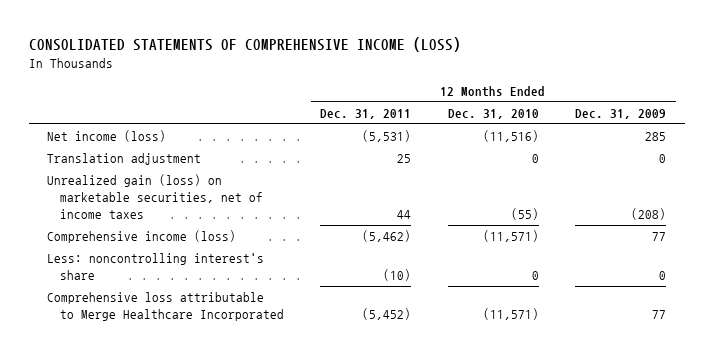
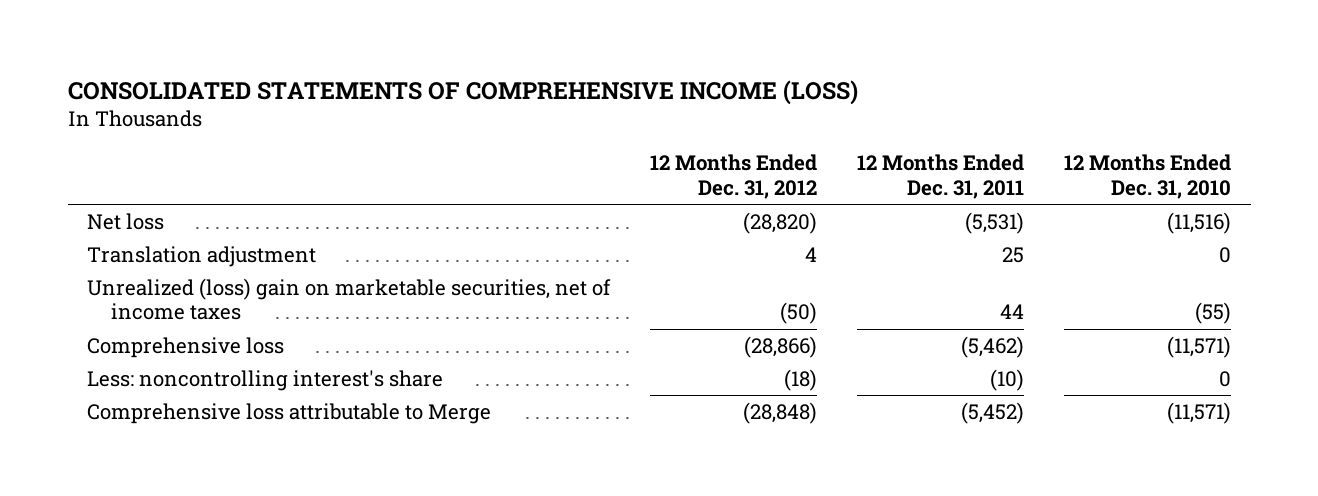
- | 12 Months Ended Dec. 31, 2011 | 12 Months Ended Dec. 31, 2010 | 12 Months Ended Dec. 31, 2009
+ | 12 Months Ended Dec. 31, 2012 | 12 Months Ended Dec. 31, 2011 | 12 Months Ended Dec. 31, 2010
- Net income (loss) | (5,531) | (11,516) | 285
+ Net loss | (28,820) | (5,531) | (11,516)
- Unrealized gain (loss) on marketable securities, net of income taxes | 44 | (55) | (208)
- Comprehensive income (loss) | (5,462) | (11,571) | 77
+ Unrealized (loss) gain on marketable securities, net of income taxes | (50) | 44 | (55)
+ Comprehensive loss | (28,866) | (5,462) | (11,571)
- Comprehensive loss attributable to Merge Healthcare Incorporated | (5,452) | (11,571) | 77
+ Comprehensive loss attributable to Merge | (28,848) | (5,452) | (11,571)

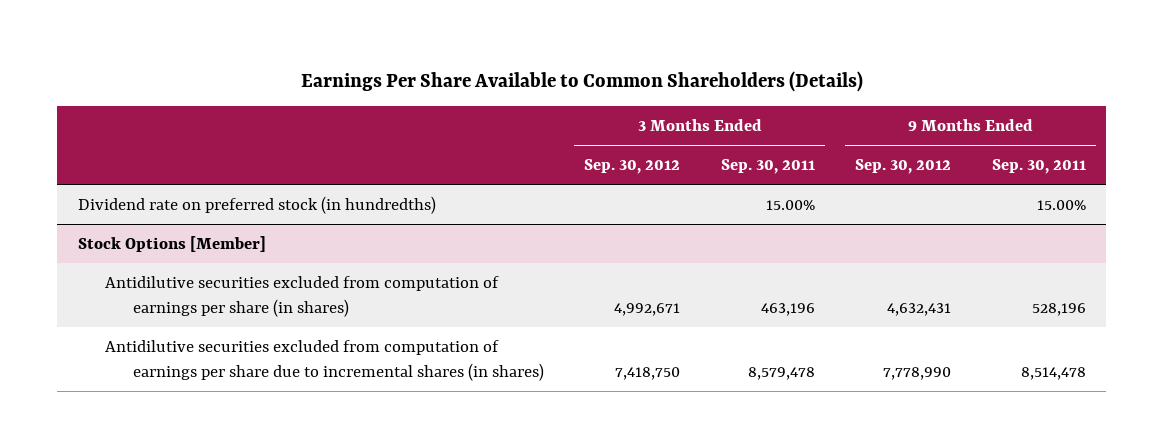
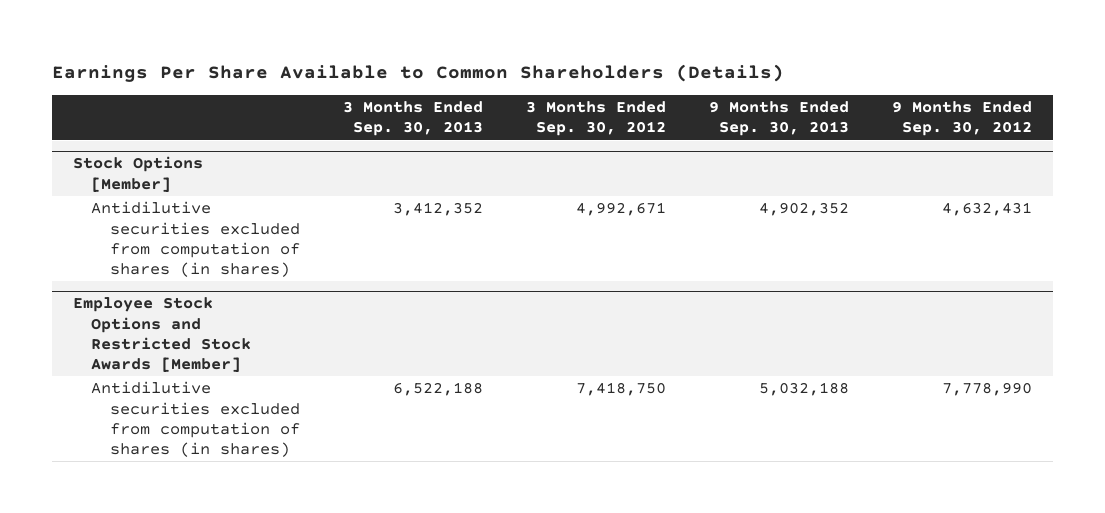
- | 3 Months Ended Sep. 30, 2012 | 3 Months Ended Sep. 30, 2011 | 9 Months Ended Sep. 30, 2012 | 9 Months Ended Sep. 30, 2011
+ | 3 Months Ended Sep. 30, 2013 | 3 Months Ended Sep. 30, 2012 | 9 Months Ended Sep. 30, 2013 | 9 Months Ended Sep. 30, 2012
- Dividend rate on preferred stock (in hundredths) | | 15.00% | | 15.00%
@ Stock Options [Member]
- Antidilutive securities excluded from computation of earnings per share (in shares) | 4,992,671 | 463,196 | 4,632,431 | 528,196
- Antidilutive securities excluded from computation of earnings per share due to incremental shares (in shares) | 7,418,750 | 8,579,478 | 7,778,990 | 8,514,478
+ Antidilutive securities excluded from computation of shares (in shares) | 3,412,352 | 4,992,671 | 4,902,352 | 4,632,431
+ Employee Stock Options and Restricted Stock Awards [Member]
+ Antidilutive securities excluded from computation of shares (in shares) | 6,522,188 | 7,418,750 | 5,032,188 | 7,778,990

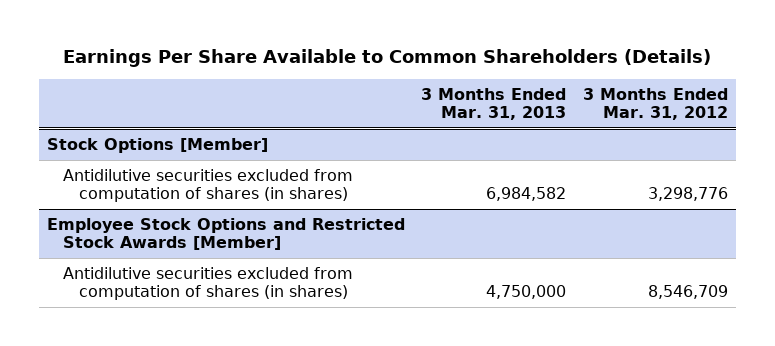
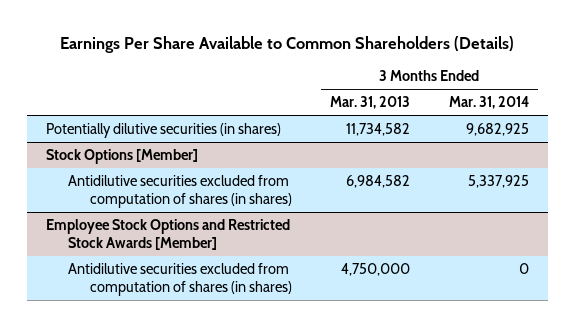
- | 3 Months Ended Mar. 31, 2013 | 3 Months Ended Mar. 31, 2012
+ | 3 Months Ended Mar. 31, 2013 | 3 Months Ended Mar. 31, 2014
+ Potentially dilutive securities (in shares) | 11,734,582 | 9,682,925

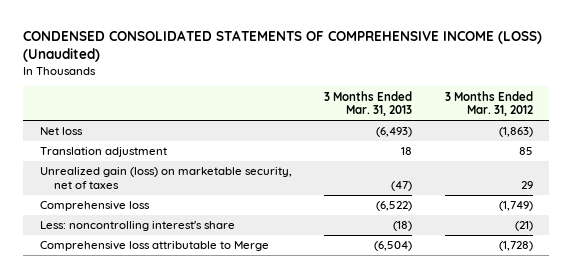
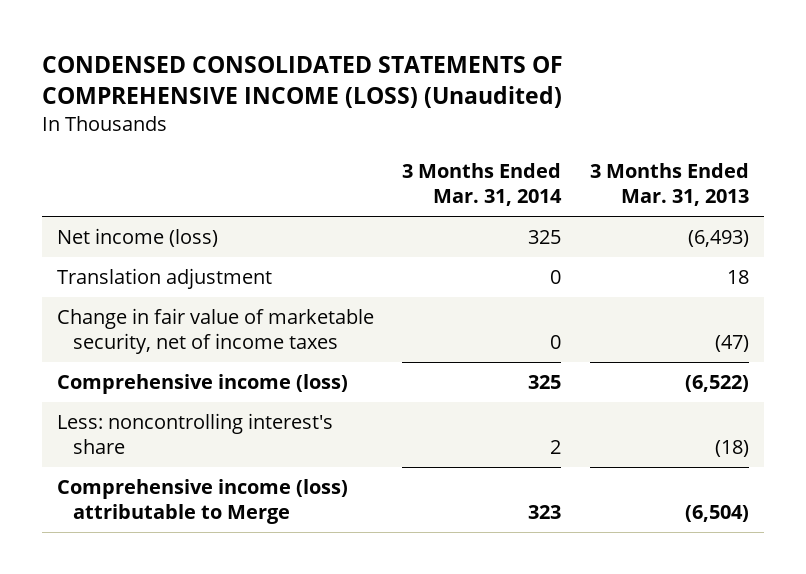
- | 3 Months Ended Mar. 31, 2013 | 3 Months Ended Mar. 31, 2012
+ | 3 Months Ended Mar. 31, 2014 | 3 Months Ended Mar. 31, 2013
- Net loss | (6,493) | (1,863)
+ Net income (loss) | 325 | (6,493)
- Unrealized gain (loss) on marketable security, net of taxes | (47) | 29
- Comprehensive loss | (6,522) | (1,749)
+ Change in fair value of marketable security, net of income taxes | 0 | (47)
+ Comprehensive income (loss) | 325 | (6,522)
- Comprehensive loss attributable to Merge | (6,504) | (1,728)
+ Comprehensive income (loss) attributable to Merge | 323 | (6,504)

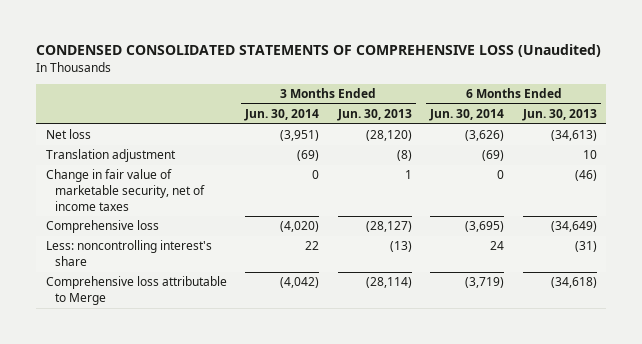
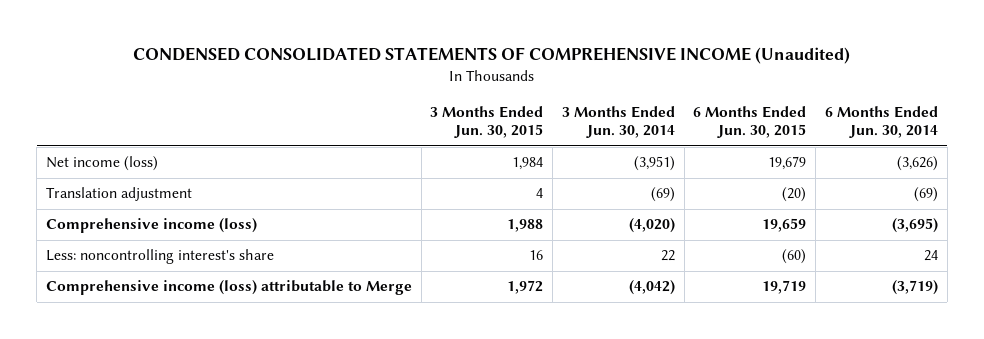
- CONDENSED CONSOLIDATED STATEMENTS OF COMPREHENSIVE LOSS (Unaudited)
+ CONDENSED CONSOLIDATED STATEMENTS OF COMPREHENSIVE INCOME (Unaudited)
- | 3 Months Ended Jun. 30, 2014 | 3 Months Ended Jun. 30, 2013 | 6 Months Ended Jun. 30, 2014 | 6 Months Ended Jun. 30, 2013
+ | 3 Months Ended Jun. 30, 2015 | 3 Months Ended Jun. 30, 2014 | 6 Months Ended Jun. 30, 2015 | 6 Months Ended Jun. 30, 2014
- Net loss | (3,951) | (28,120) | (3,626) | (34,613)
+ Net income (loss) | 1,984 | (3,951) | 19,679 | (3,626)
- Change in fair value of marketable security, net of income taxes | 0 | 1 | 0 | (46)
- Comprehensive loss | (4,020) | (28,127) | (3,695) | (34,649)
+ Comprehensive income (loss) | 1,988 | (4,020) | 19,659 | (3,695)
- Comprehensive loss attributable to Merge | (4,042) | (28,114) | (3,719) | (34,618)
+ Comprehensive income (loss) attributable to Merge | 1,972 | (4,042) | 19,719 | (3,719)

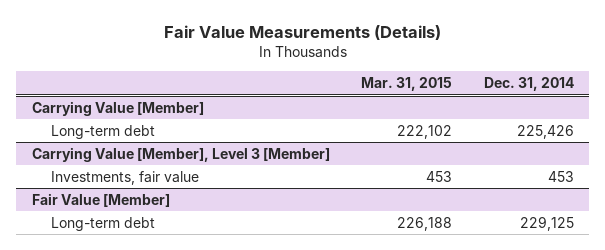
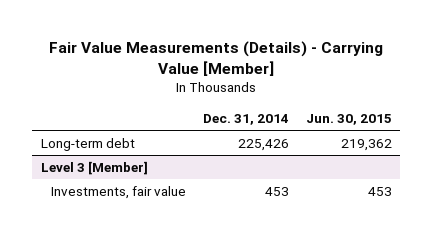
- Fair Value Measurements (Details)
+ Fair Value Measurements (Details) - Carrying Value [Member]
- | Mar. 31, 2015 | Dec. 31, 2014
+ | Dec. 31, 2014 | Jun. 30, 2015
- Carrying Value [Member]
- Carrying Value [Member], Level 3 [Member]
+ Level 3 [Member]
- Fair Value [Member]
- Long-term debt | 226,188 | 229,125

